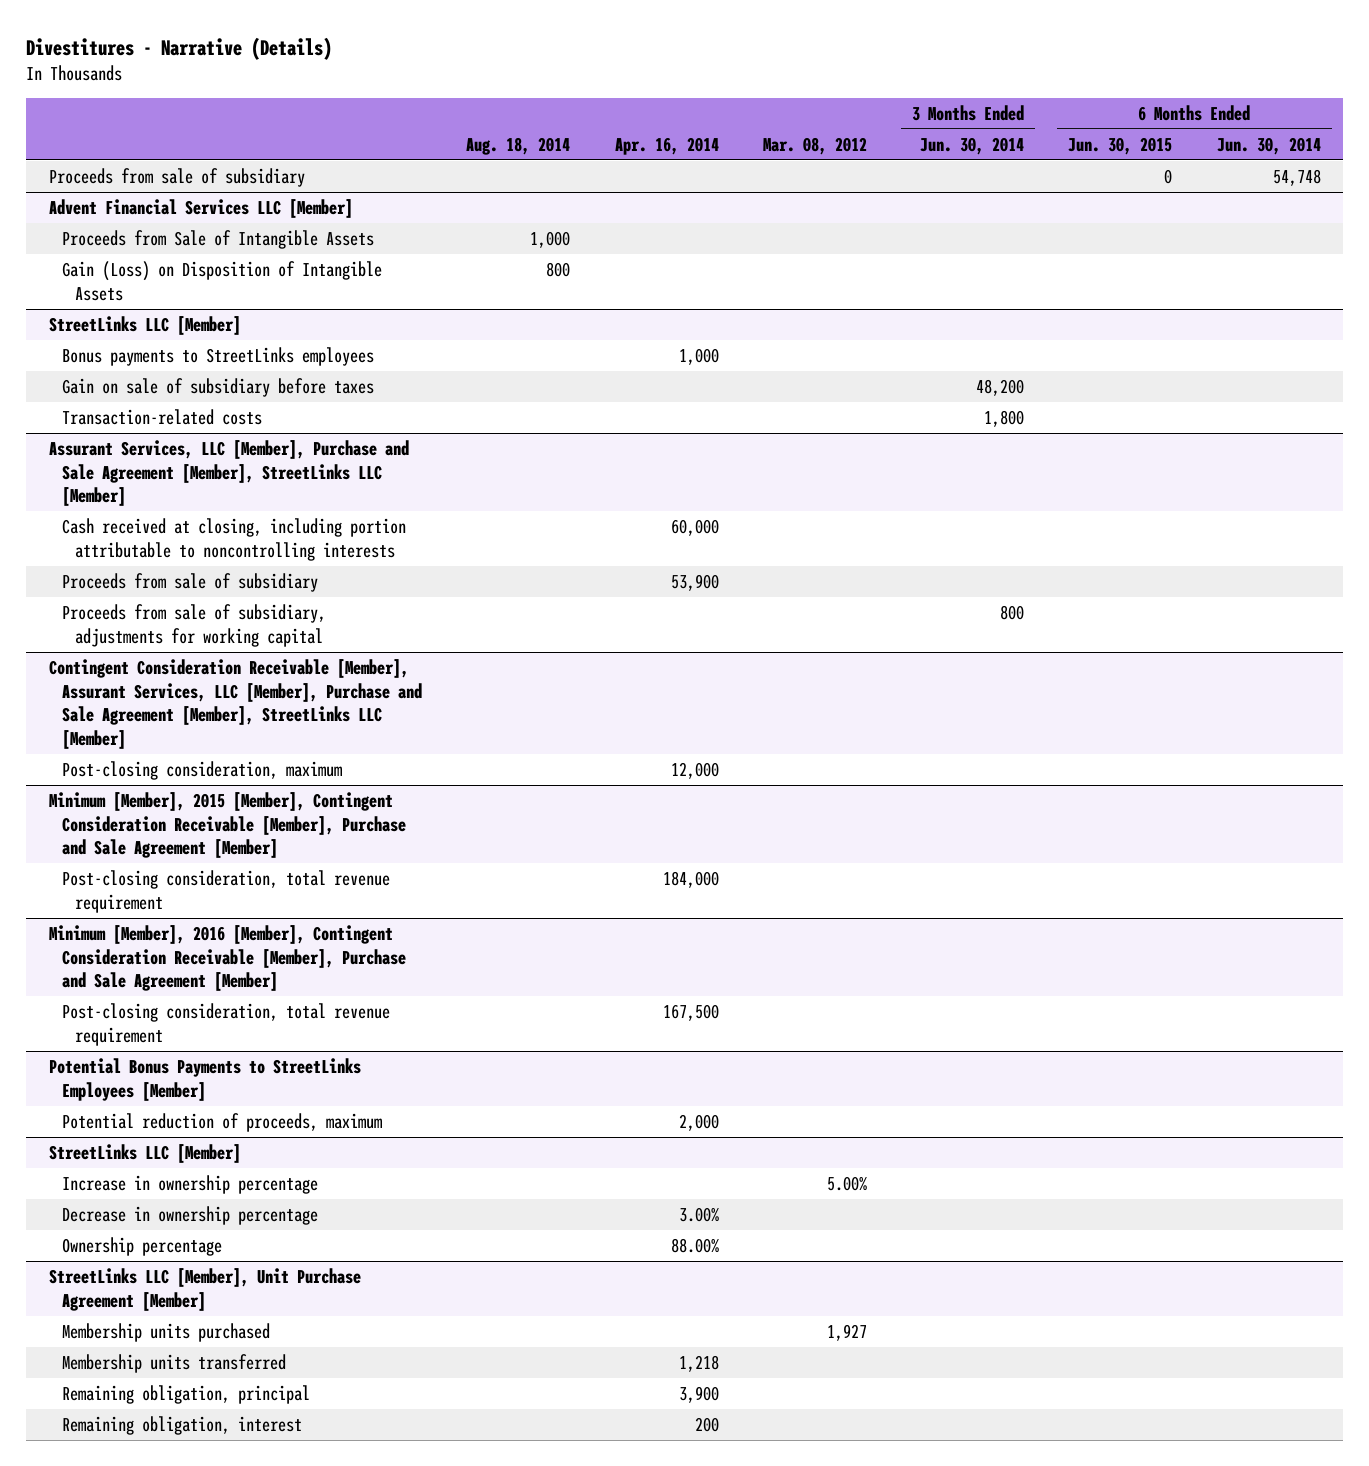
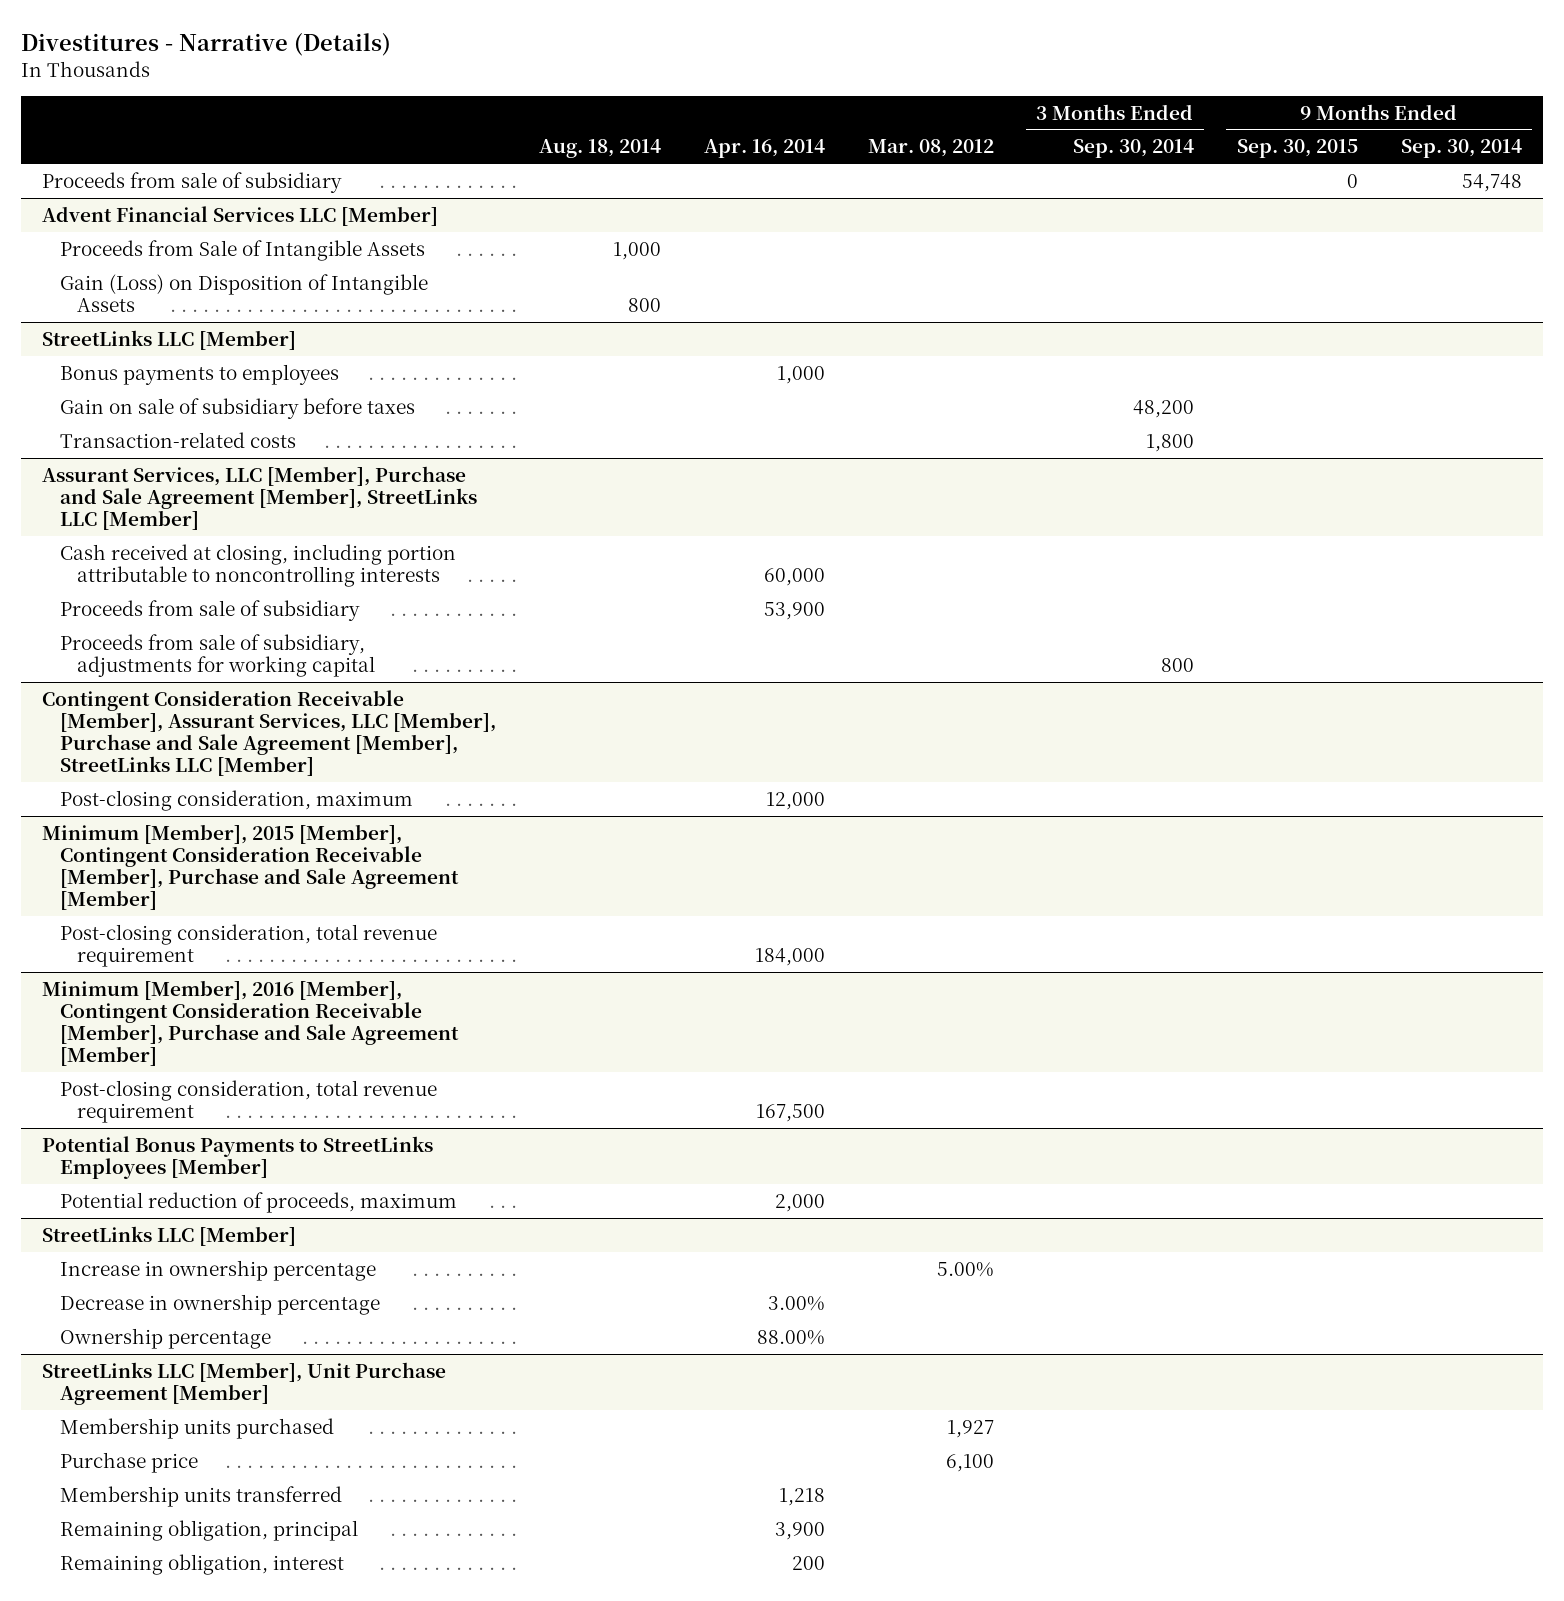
- | Aug. 18, 2014 | Apr. 16, 2014 | Mar. 08, 2012 | 3 Months Ended Jun. 30, 2014 | 6 Months Ended Jun. 30, 2015 | 6 Months Ended Jun. 30, 2014
+ | Aug. 18, 2014 | Apr. 16, 2014 | Mar. 08, 2012 | 3 Months Ended Sep. 30, 2014 | 9 Months Ended Sep. 30, 2015 | 9 Months Ended Sep. 30, 2014
@ StreetLinks LLC [Member]
- Bonus payments to StreetLinks employees | | 1,000 | | | |
+ Bonus payments to employees | | 1,000 | | | |
@ StreetLinks LLC [Member], Unit Purchase Agreement [Member]
+ Purchase price | | | 6,100 | | |

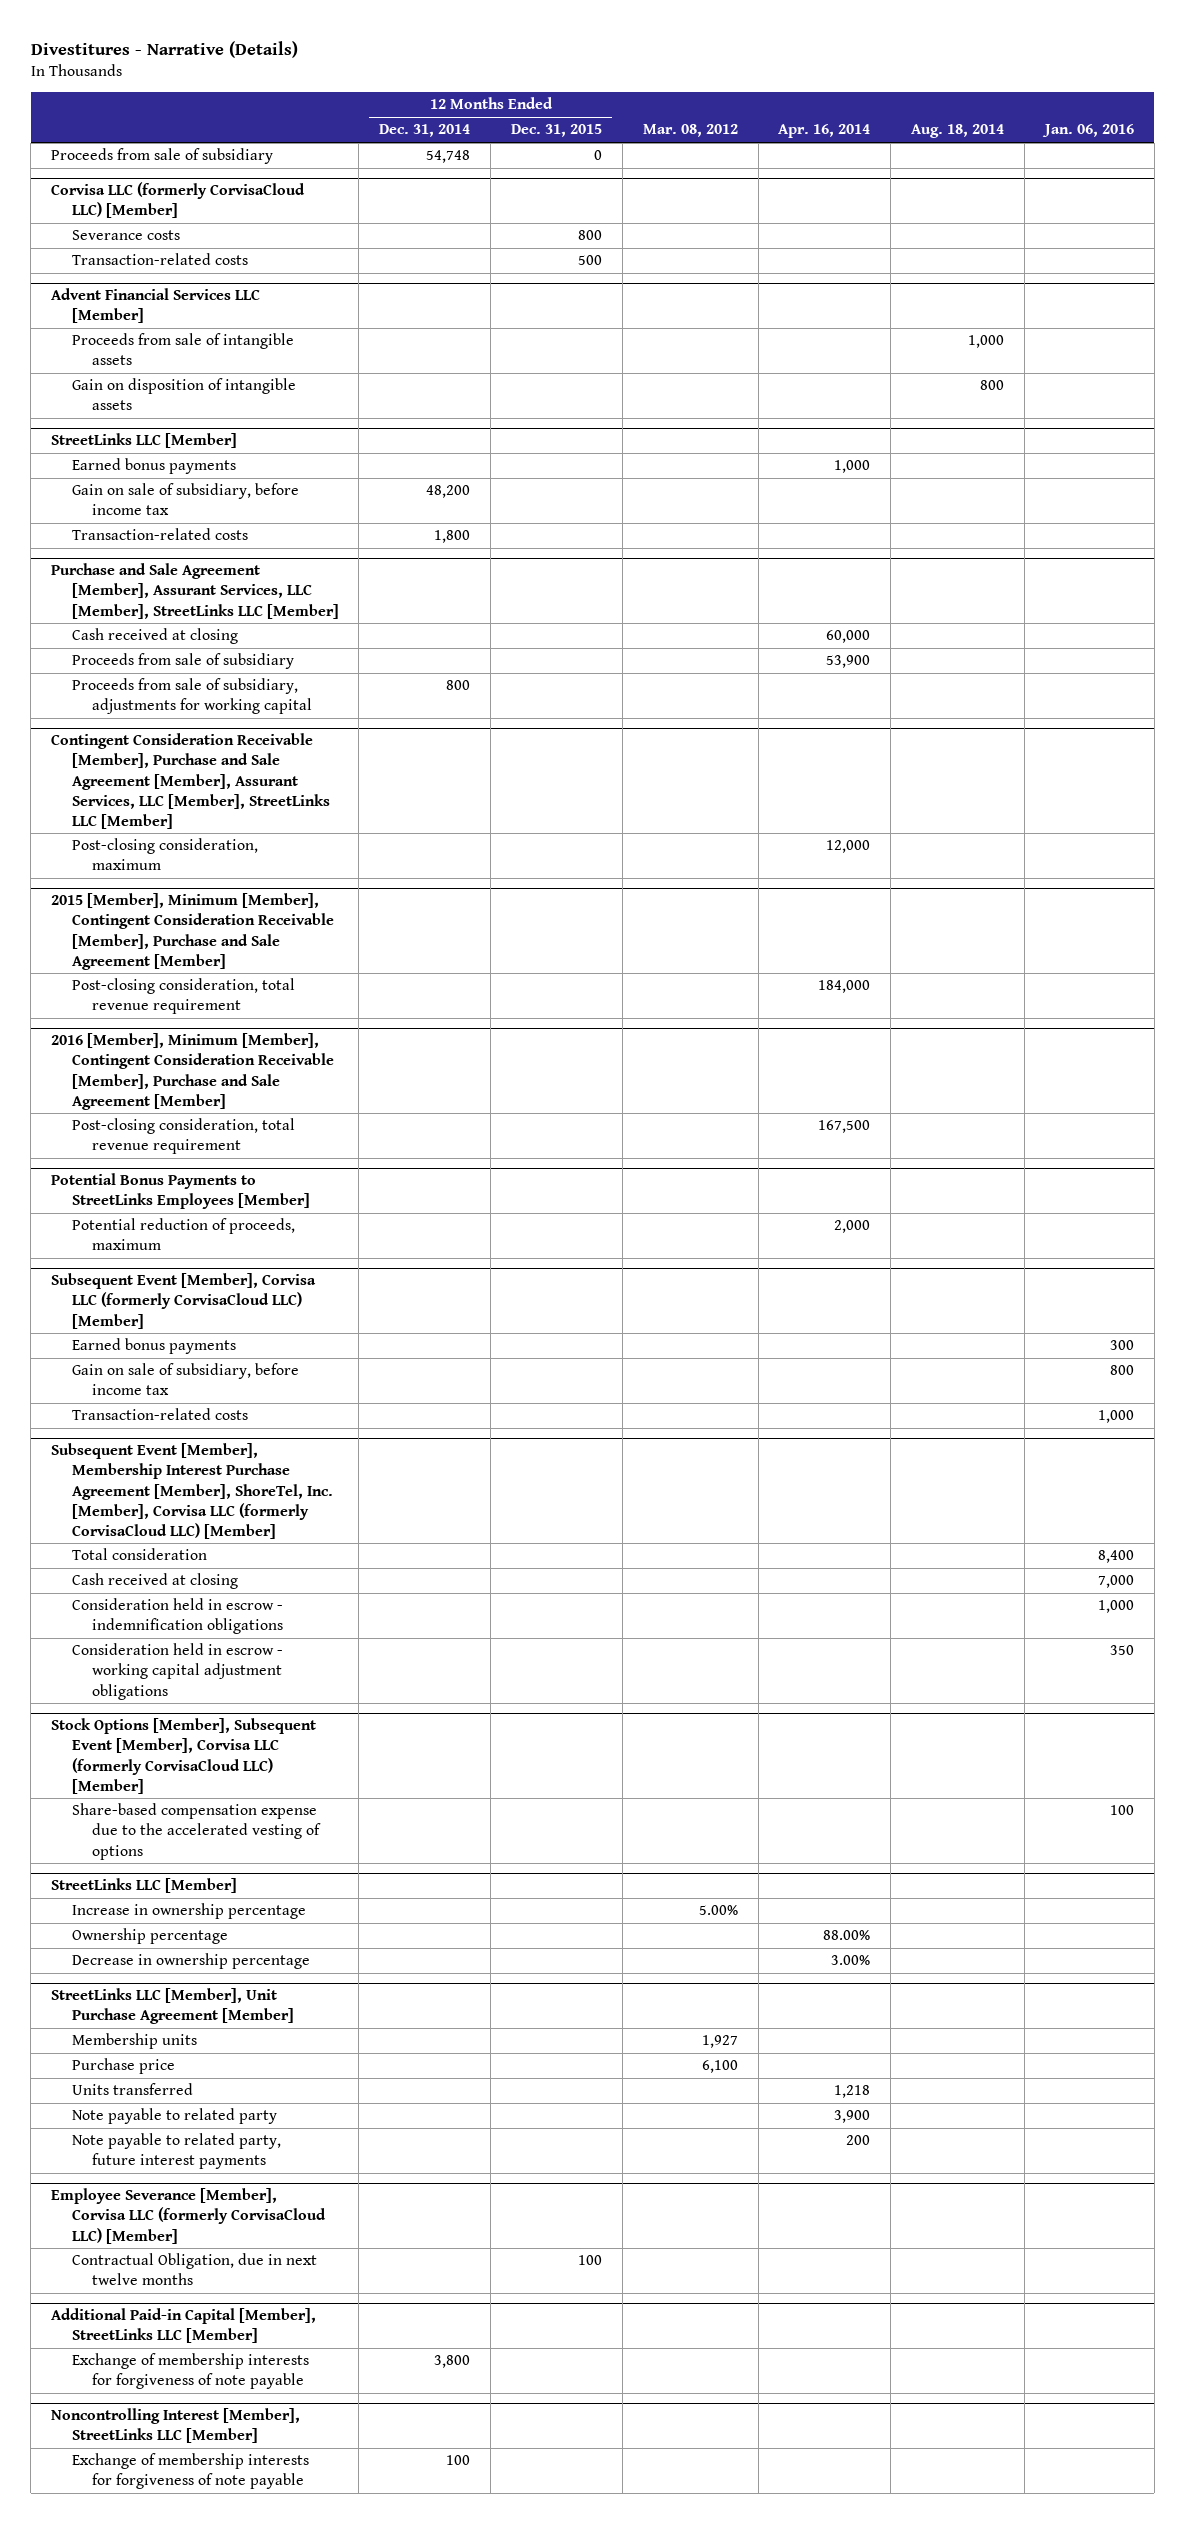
- | Aug. 18, 2014 | Apr. 16, 2014 | Mar. 08, 2012 | 3 Months Ended Sep. 30, 2014 | 9 Months Ended Sep. 30, 2015 | 9 Months Ended Sep. 30, 2014
+ | 12 Months Ended Dec. 31, 2014 | 12 Months Ended Dec. 31, 2015 | Mar. 08, 2012 | Apr. 16, 2014 | Aug. 18, 2014 | Jan. 06, 2016
+ Corvisa LLC (formerly CorvisaCloud LLC) [Member]
+ Severance costs | | 800 | | | |
+ Transaction-related costs | | 500 | | | |
@ Advent Financial Services LLC [Member]
- Proceeds from Sale of Intangible Assets | 1,000 | | | | |
- Gain (Loss) on Disposition of Intangible Assets | 800 | | | | |
+ Proceeds from sale of intangible assets | | | | | 1,000 |
+ Gain on disposition of intangible assets | | | | | 800 |
@ StreetLinks LLC [Member]
- Bonus payments to employees | | 1,000 | | | |
- Gain on sale of subsidiary before taxes | | | | 48,200 | |
+ Earned bonus payments | | | | 1,000 | |
+ Gain on sale of subsidiary, before income tax | 48,200 | | | | |
- Assurant Services, LLC [Member], Purchase and Sale Agreement [Member], StreetLinks LLC [Member]
- Cash received at closing, including portion attributable to noncontrolling interests | | 60,000 | | | |
+ Purchase and Sale Agreement [Member], Assurant Services, LLC [Member], StreetLinks LLC [Member]
+ Cash received at closing | | | | 60,000 | |
- Contingent Consideration Receivable [Member], Assurant Services, LLC [Member], Purchase and Sale Agreement [Member], StreetLinks LLC [Member]
+ Contingent Consideration Receivable [Member], Purchase and Sale Agreement [Member], Assurant Services, LLC [Member], StreetLinks LLC [Member]
- Minimum [Member], 2015 [Member], Contingent Consideration Receivable [Member], Purchase and Sale Agreement [Member]
+ 2015 [Member], Minimum [Member], Contingent Consideration Receivable [Member], Purchase and Sale Agreement [Member]
- Minimum [Member], 2016 [Member], Contingent Consideration Receivable [Member], Purchase and Sale Agreement [Member]
+ 2016 [Member], Minimum [Member], Contingent Consideration Receivable [Member], Purchase and Sale Agreement [Member]
+ Subsequent Event [Member], Corvisa LLC (formerly CorvisaCloud LLC) [Member]
+ Earned bonus payments | | | | | | 300
+ Gain on sale of subsidiary, before income tax | | | | | | 800
+ Transaction-related costs | | | | | | 1,000
+ Subsequent Event [Member], Membership Interest Purchase Agreement [Member], ShoreTel, Inc. [Member], Corvisa LLC (formerly CorvisaCloud LLC) [Member]
+ Total consideration | | | | | | 8,400
+ Cash received at closing | | | | | | 7,000
+ Consideration held in escrow - indemnification obligations | | | | | | 1,000
+ Consideration held in escrow - working capital adjustment obligations | | | | | | 350
+ Stock Options [Member], Subsequent Event [Member], Corvisa LLC (formerly CorvisaCloud LLC) [Member]
+ Share-based compensation expense due to the accelerated vesting of options | | | | | | 100
@ StreetLinks LLC [Member]
moved down: Decrease in ownership percentage | | | | 3.00% | |
@ StreetLinks LLC [Member], Unit Purchase Agreement [Member]
- Membership units purchased | | | 1,927 | | |
+ Membership units | | | 1,927 | | |
- Membership units transferred | | 1,218 | | | |
- Remaining obligation, principal | | 3,900 | | | |
- Remaining obligation, interest | | 200 | | | |
+ Units transferred | | | | 1,218 | |
+ Note payable to related party | | | | 3,900 | |
+ Note payable to related party, future interest payments | | | | 200 | |
+ Employee Severance [Member], Corvisa LLC (formerly CorvisaCloud LLC) [Member]
+ Contractual Obligation, due in next twelve months | | 100 | | | |
+ Additional Paid-in Capital [Member], StreetLinks LLC [Member]
+ Exchange of membership interests for forgiveness of note payable | 3,800 | | | | |
+ Noncontrolling Interest [Member], StreetLinks LLC [Member]
+ Exchange of membership interests for forgiveness of note payable | 100 | | | | |

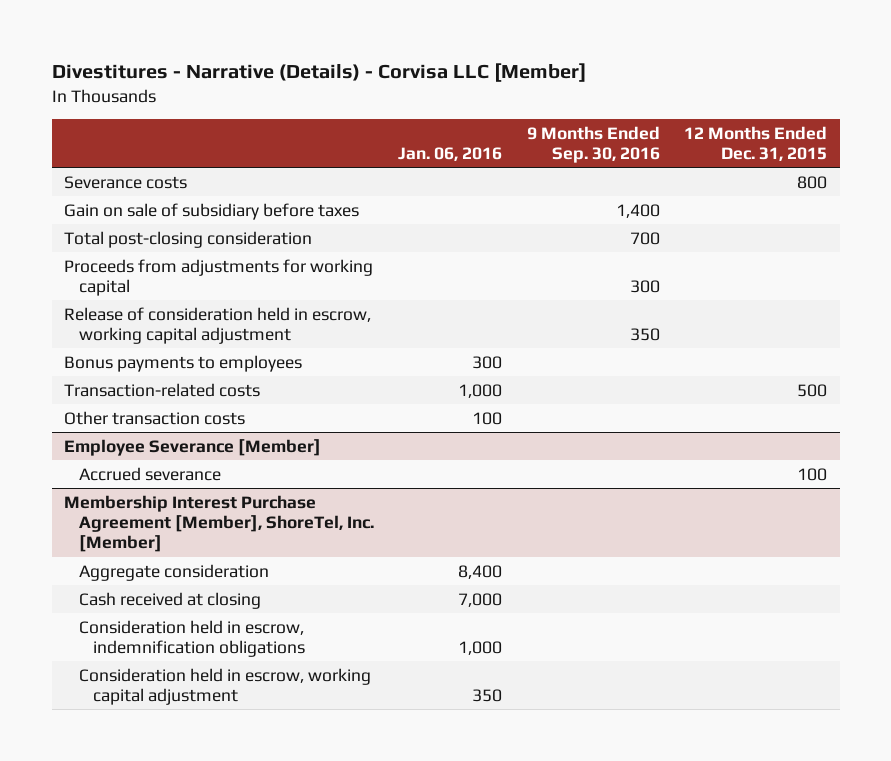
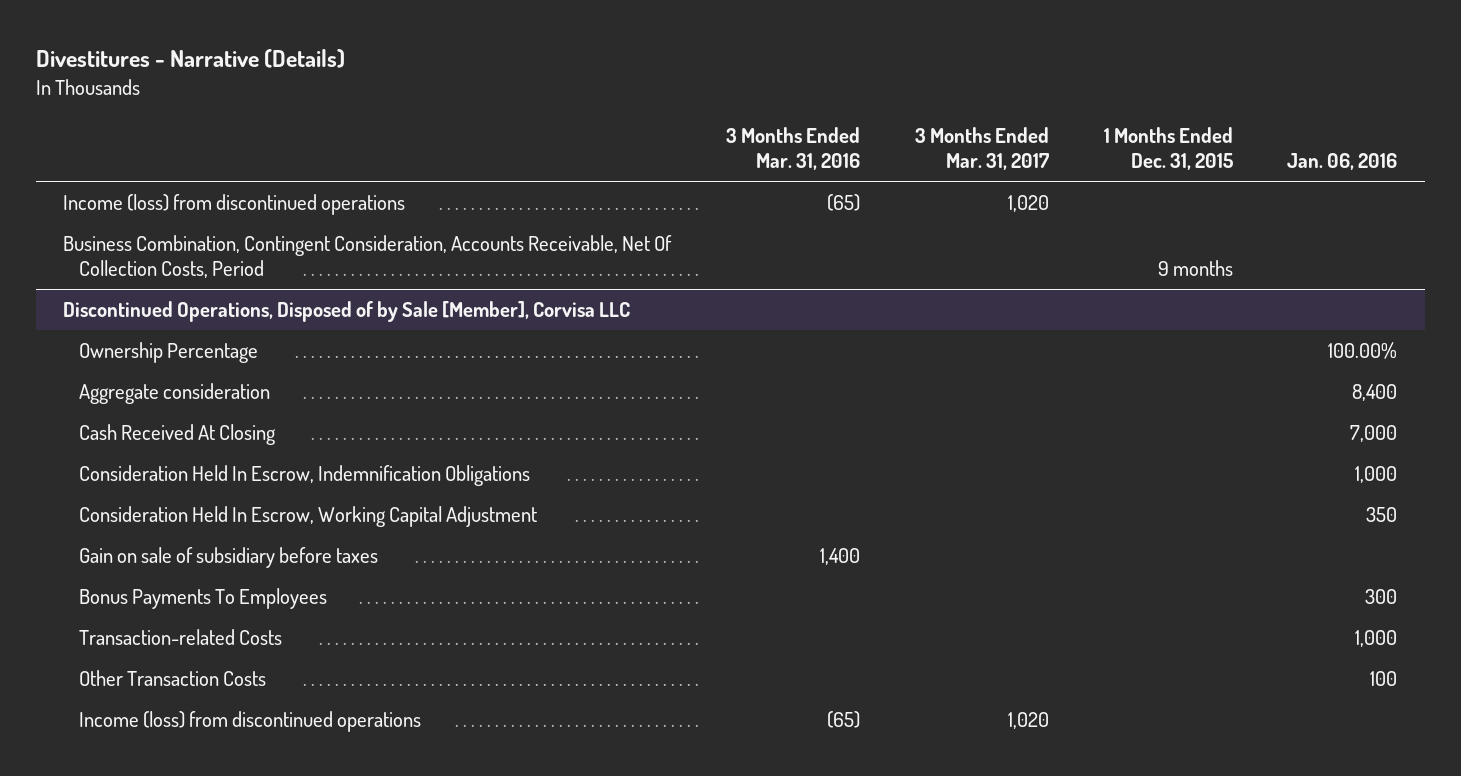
- Divestitures - Narrative (Details) - Corvisa LLC [Member]
+ Divestitures - Narrative (Details)
- | Jan. 06, 2016 | 9 Months Ended Sep. 30, 2016 | 12 Months Ended Dec. 31, 2015
+ | 3 Months Ended Mar. 31, 2016 | 3 Months Ended Mar. 31, 2017 | 1 Months Ended Dec. 31, 2015 | Jan. 06, 2016
- Severance costs | | | 800
- Gain on sale of subsidiary before taxes | | 1,400 |
- Total post-closing consideration | | 700 |
- Proceeds from adjustments for working capital | | 300 |
- Release of consideration held in escrow, working capital adjustment | | 350 |
- Bonus payments to employees | 300 | |
- Transaction-related costs | 1,000 | | 500
- Other transaction costs | 100 | |
- Employee Severance [Member]
- Accrued severance | | | 100
- Membership Interest Purchase Agreement [Member], ShoreTel, Inc. [Member]
+ Income (loss) from discontinued operations | (65) | 1,020 | |
+ Business Combination, Contingent Consideration, Accounts Receivable, Net Of Collection Costs, Period | | | 9 months |
+ Discontinued Operations, Disposed of by Sale [Member], Corvisa LLC
+ Ownership Percentage | | | | 100.00%
- Cash received at closing | 7,000 | |
- Consideration held in escrow, indemnification obligations | 1,000 | |
- Consideration held in escrow, working capital adjustment | 350 | |
+ Cash Received At Closing | | | | 7,000
+ Consideration Held In Escrow, Indemnification Obligations | | | | 1,000
+ Consideration Held In Escrow, Working Capital Adjustment | | | | 350
+ Gain on sale of subsidiary before taxes | 1,400 | | |
+ Bonus Payments To Employees | | | | 300
+ Transaction-related Costs | | | | 1,000
+ Other Transaction Costs | | | | 100
+ Income (loss) from discontinued operations | (65) | 1,020 | |

